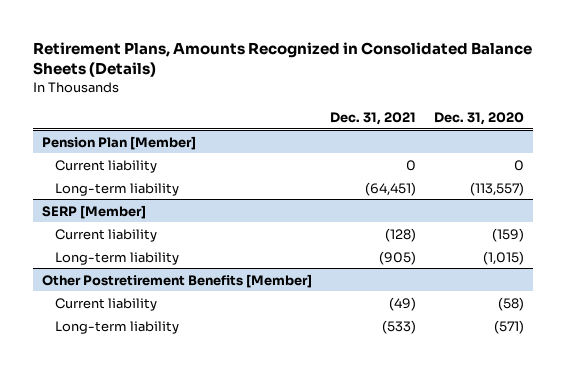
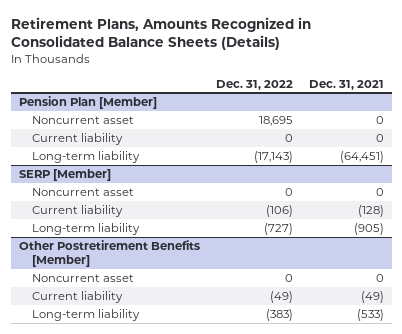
- | Dec. 31, 2021 | Dec. 31, 2020
+ | Dec. 31, 2022 | Dec. 31, 2021
@ Pension Plan [Member]
+ Noncurrent asset | 18,695 | 0
@ SERP [Member]
+ Noncurrent asset | 0 | 0
@ Other Postretirement Benefits [Member]
+ Noncurrent asset | 0 | 0

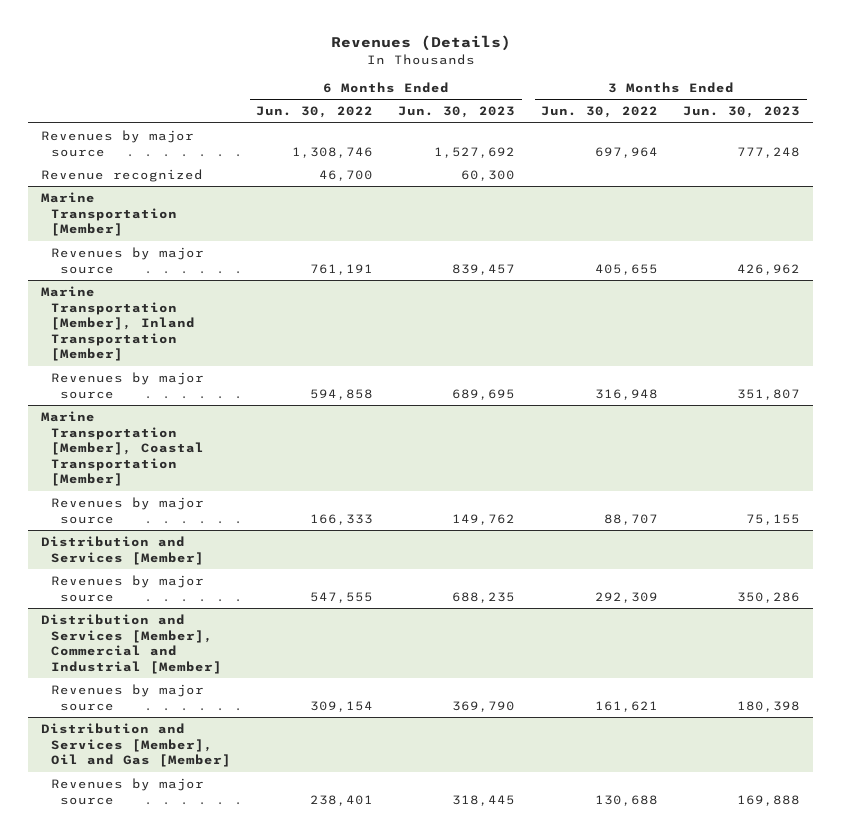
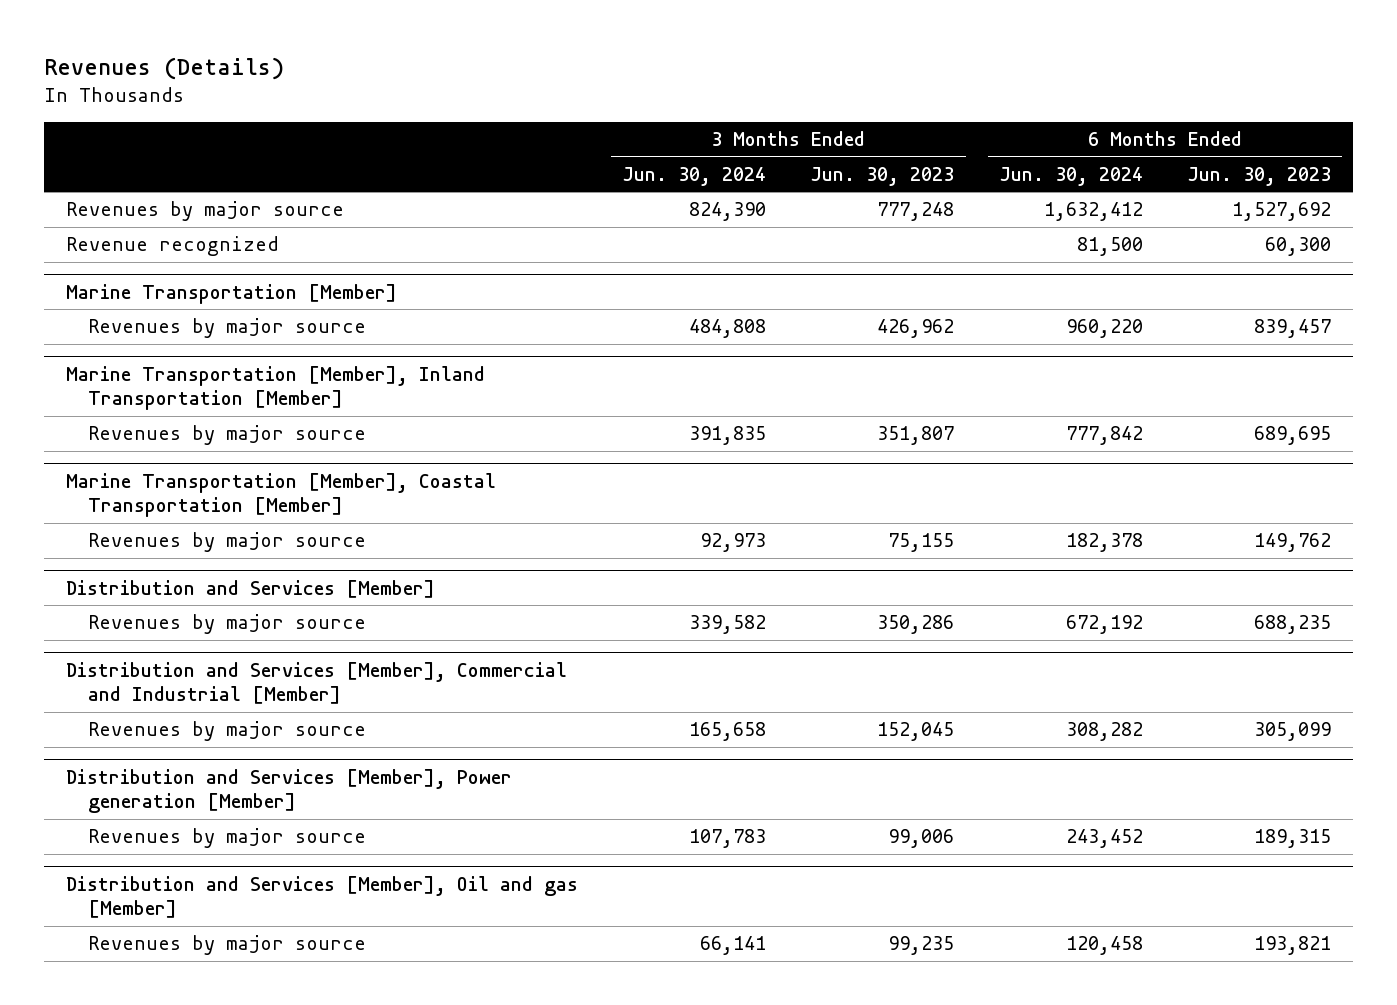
- | 6 Months Ended Jun. 30, 2022 | 6 Months Ended Jun. 30, 2023 | 3 Months Ended Jun. 30, 2022 | 3 Months Ended Jun. 30, 2023
+ | 3 Months Ended Jun. 30, 2024 | 3 Months Ended Jun. 30, 2023 | 6 Months Ended Jun. 30, 2024 | 6 Months Ended Jun. 30, 2023
@ Distribution and Services [Member], Commercial and Industrial [Member]
- Revenues by major source | 309,154 | 369,790 | 161,621 | 180,398
- Distribution and Services [Member], Oil and Gas [Member]
- Revenues by major source | 238,401 | 318,445 | 130,688 | 169,888
@ Distribution and Services [Member], Commercial and Industrial [Member]
+ Revenues by major source | 165,658 | 152,045 | 308,282 | 305,099
+ Distribution and Services [Member], Power generation [Member]
+ Revenues by major source | 107,783 | 99,006 | 243,452 | 189,315
+ Distribution and Services [Member], Oil and gas [Member]
+ Revenues by major source | 66,141 | 99,235 | 120,458 | 193,821

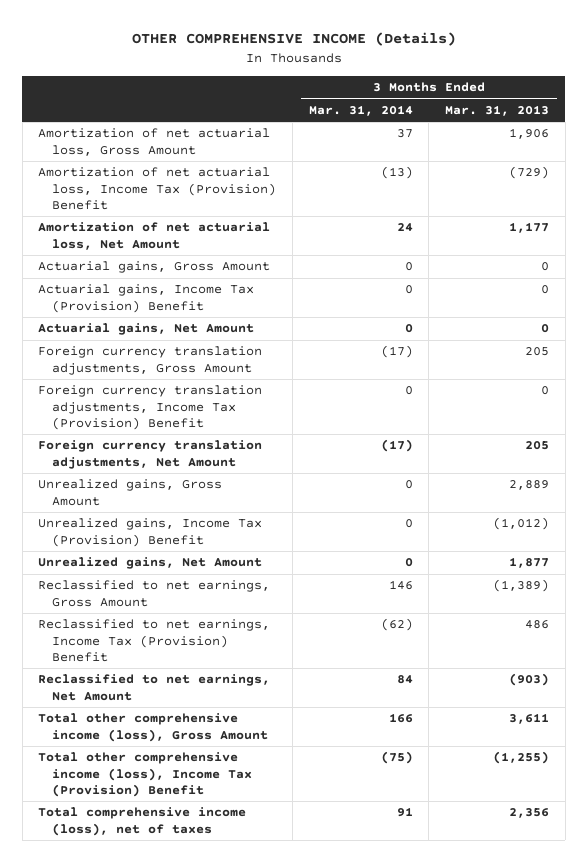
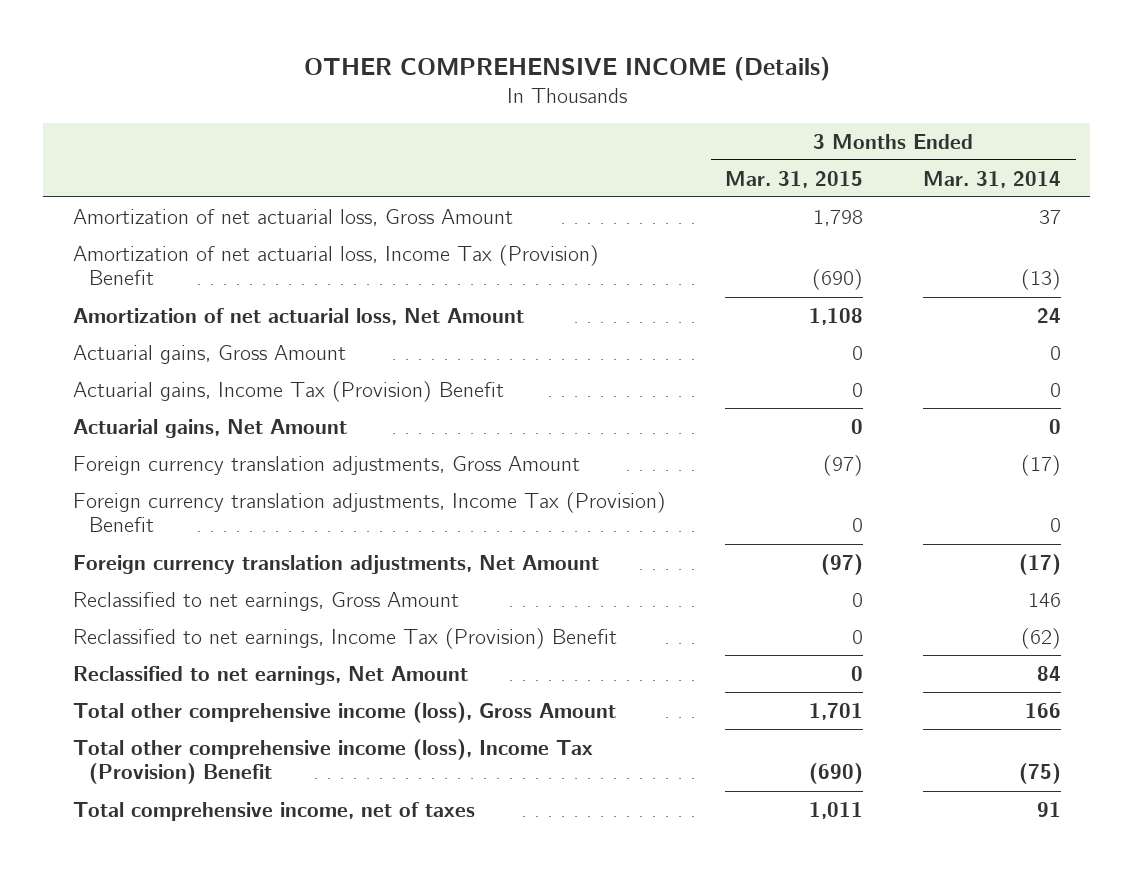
- | 3 Months Ended Mar. 31, 2014 | 3 Months Ended Mar. 31, 2013
+ | 3 Months Ended Mar. 31, 2015 | 3 Months Ended Mar. 31, 2014
- Unrealized gains, Gross Amount | 0 | 2,889
- Unrealized gains, Income Tax (Provision) Benefit | 0 | (1,012)
- Unrealized gains, Net Amount | 0 | 1,877
- Total comprehensive income (loss), net of taxes | 91 | 2,356
+ Total comprehensive income, net of taxes | 1,011 | 91

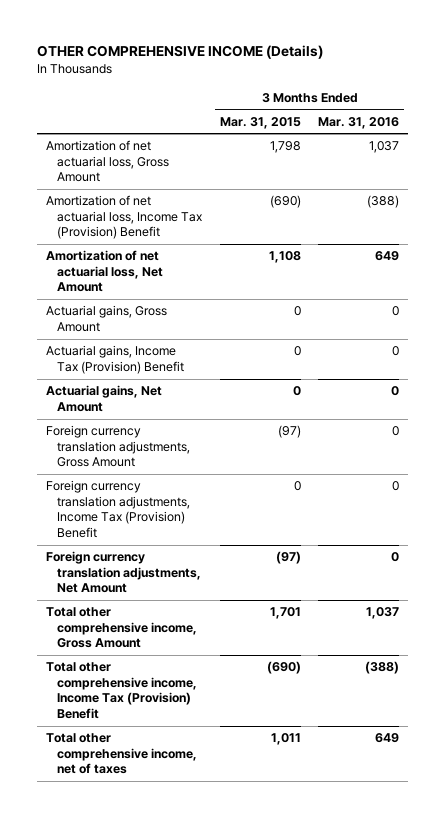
- | 3 Months Ended Mar. 31, 2015 | 3 Months Ended Mar. 31, 2014
+ | 3 Months Ended Mar. 31, 2015 | 3 Months Ended Mar. 31, 2016
- Reclassified to net earnings, Gross Amount | 0 | 146
- Reclassified to net earnings, Income Tax (Provision) Benefit | 0 | (62)
- Reclassified to net earnings, Net Amount | 0 | 84
- Total other comprehensive income (loss), Gross Amount | 1,701 | 166
- Total other comprehensive income (loss), Income Tax (Provision) Benefit | (690) | (75)
- Total comprehensive income, net of taxes | 1,011 | 91
+ Total other comprehensive income, Gross Amount | 1,701 | 1,037
+ Total other comprehensive income, Income Tax (Provision) Benefit | (690) | (388)
+ Total other comprehensive income, net of taxes | 1,011 | 649

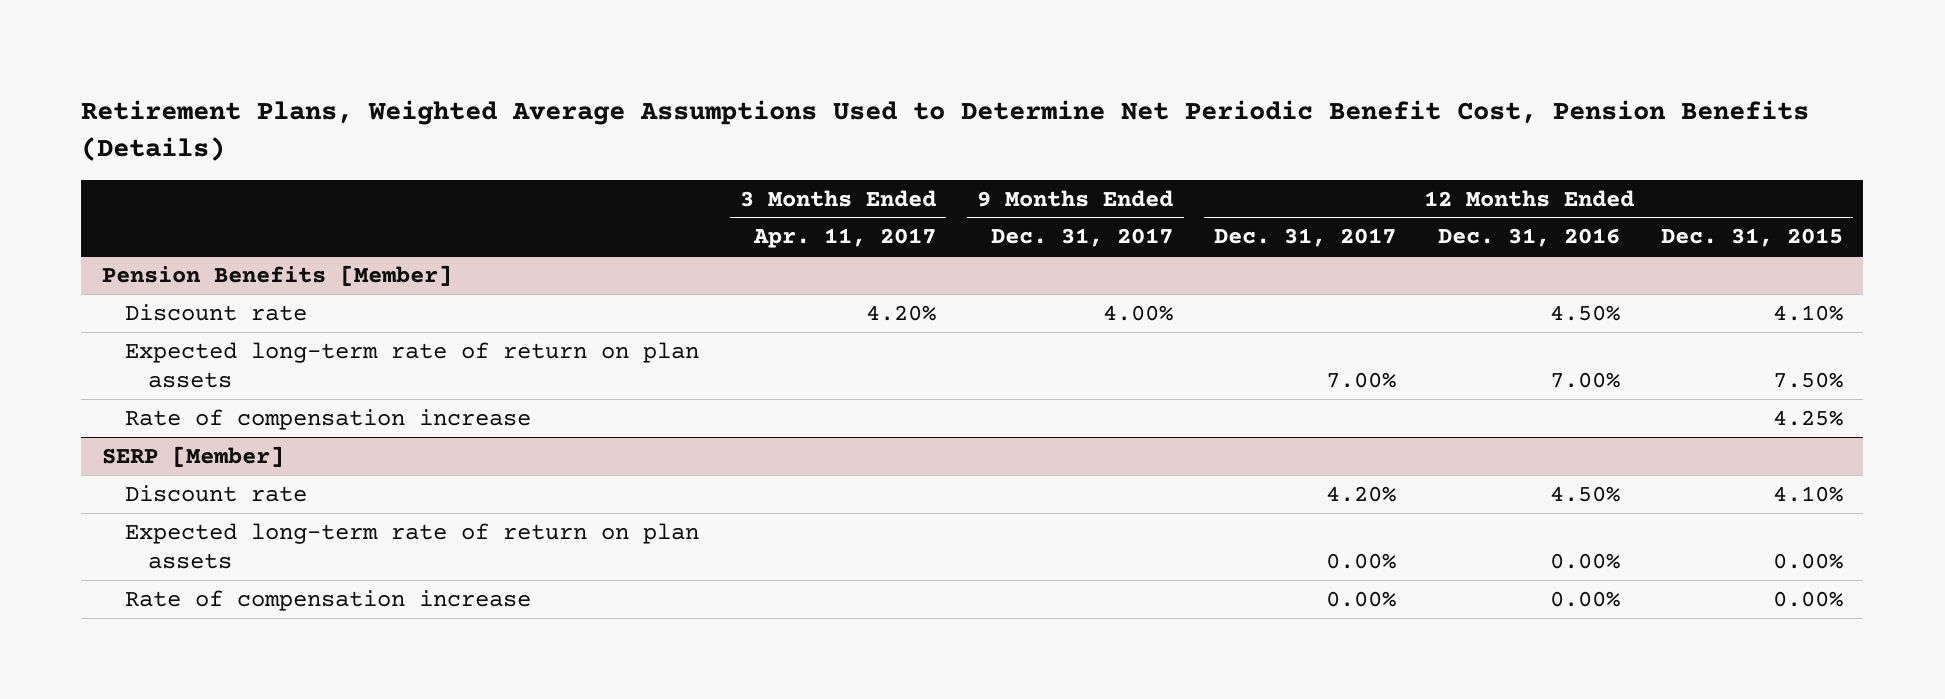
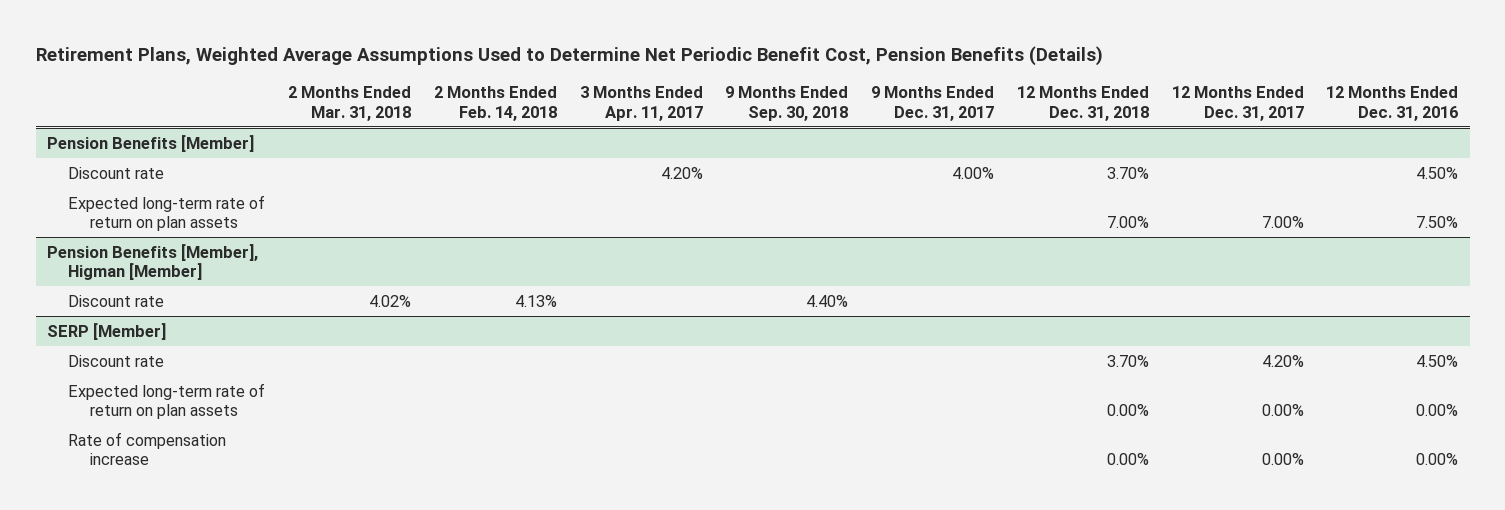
- | 3 Months Ended Apr. 11, 2017 | 9 Months Ended Dec. 31, 2017 | 12 Months Ended Dec. 31, 2017 | 12 Months Ended Dec. 31, 2016 | 12 Months Ended Dec. 31, 2015
+ | 2 Months Ended Mar. 31, 2018 | 2 Months Ended Feb. 14, 2018 | 3 Months Ended Apr. 11, 2017 | 9 Months Ended Sep. 30, 2018 | 9 Months Ended Dec. 31, 2017 | 12 Months Ended Dec. 31, 2018 | 12 Months Ended Dec. 31, 2017 | 12 Months Ended Dec. 31, 2016
@ Pension Benefits [Member]
- Expected long-term rate of return on plan assets | | | 7.00% | 7.00% | 7.50%
- Rate of compensation increase | | | | | 4.25%
+ Expected long-term rate of return on plan assets | | | | | | 7.00% | 7.00% | 7.50%
+ Pension Benefits [Member], Higman [Member]
+ Discount rate | 4.02% | 4.13% | | 4.40% | | | |

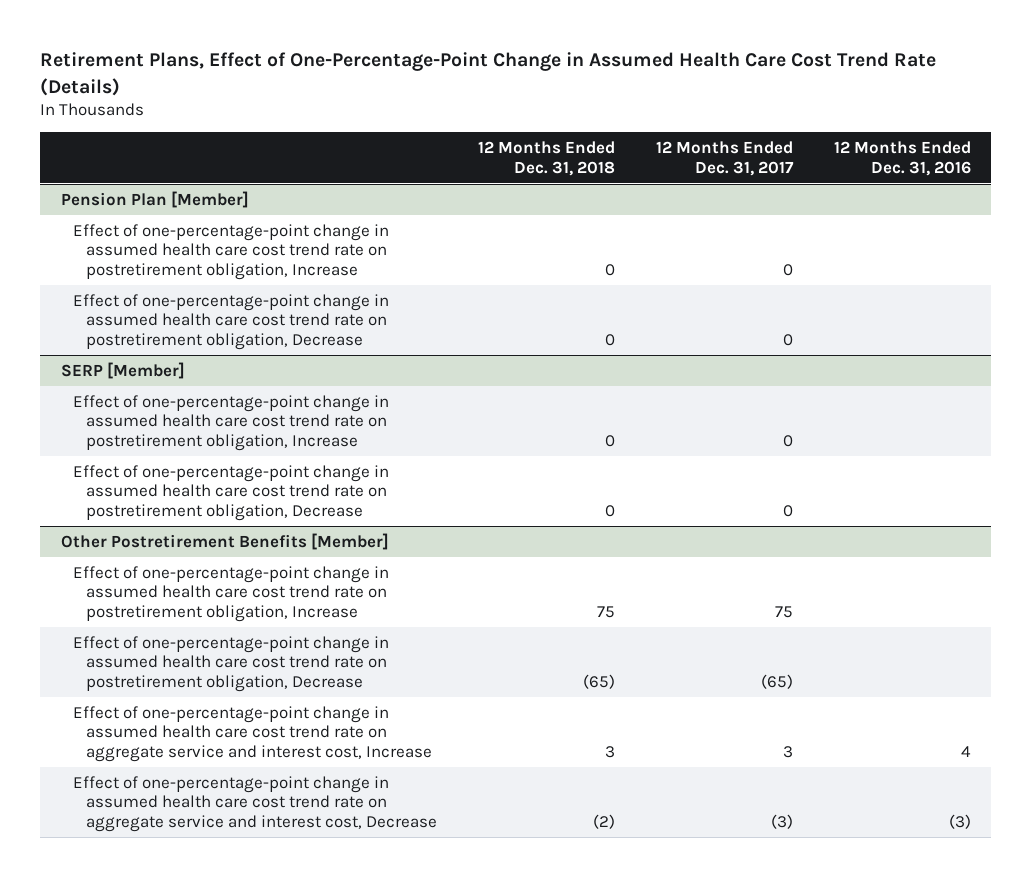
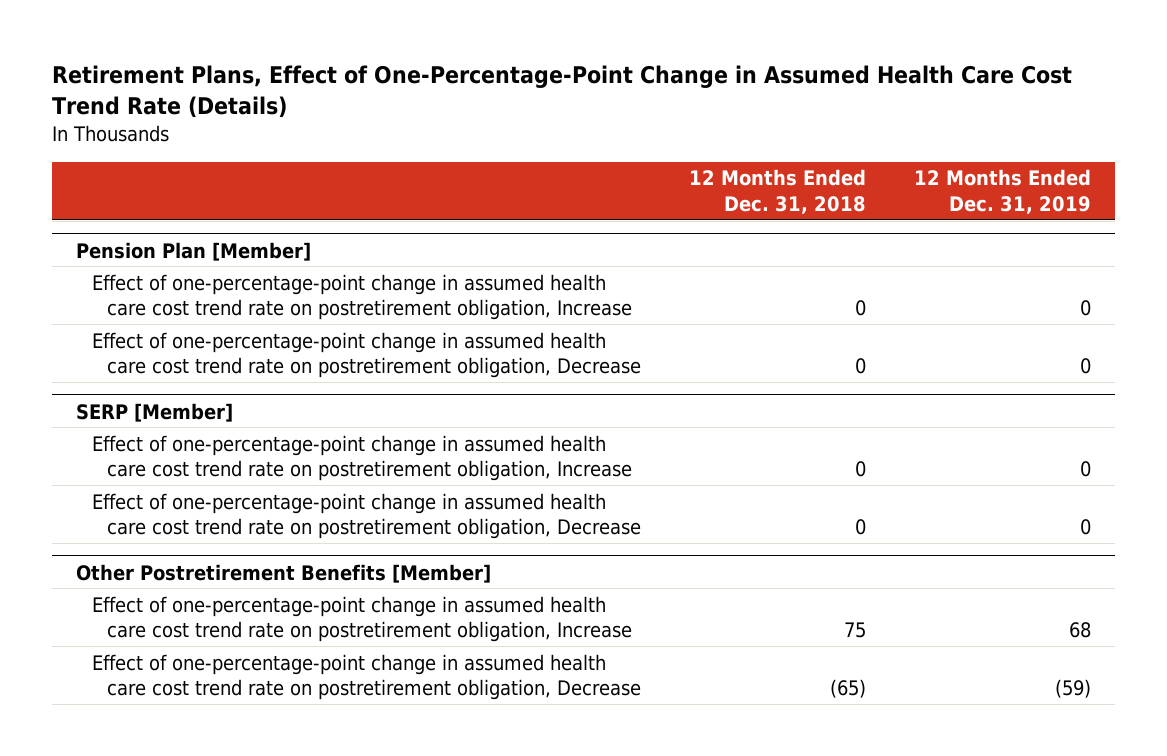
- | 12 Months Ended Dec. 31, 2018 | 12 Months Ended Dec. 31, 2017 | 12 Months Ended Dec. 31, 2016
+ | 12 Months Ended Dec. 31, 2018 | 12 Months Ended Dec. 31, 2019
@ Other Postretirement Benefits [Member]
- Effect of one-percentage-point change in assumed health care cost trend rate on aggregate service and interest cost, Increase | 3 | 3 | 4
- Effect of one-percentage-point change in assumed health care cost trend rate on aggregate service and interest cost, Decrease | (2) | (3) | (3)

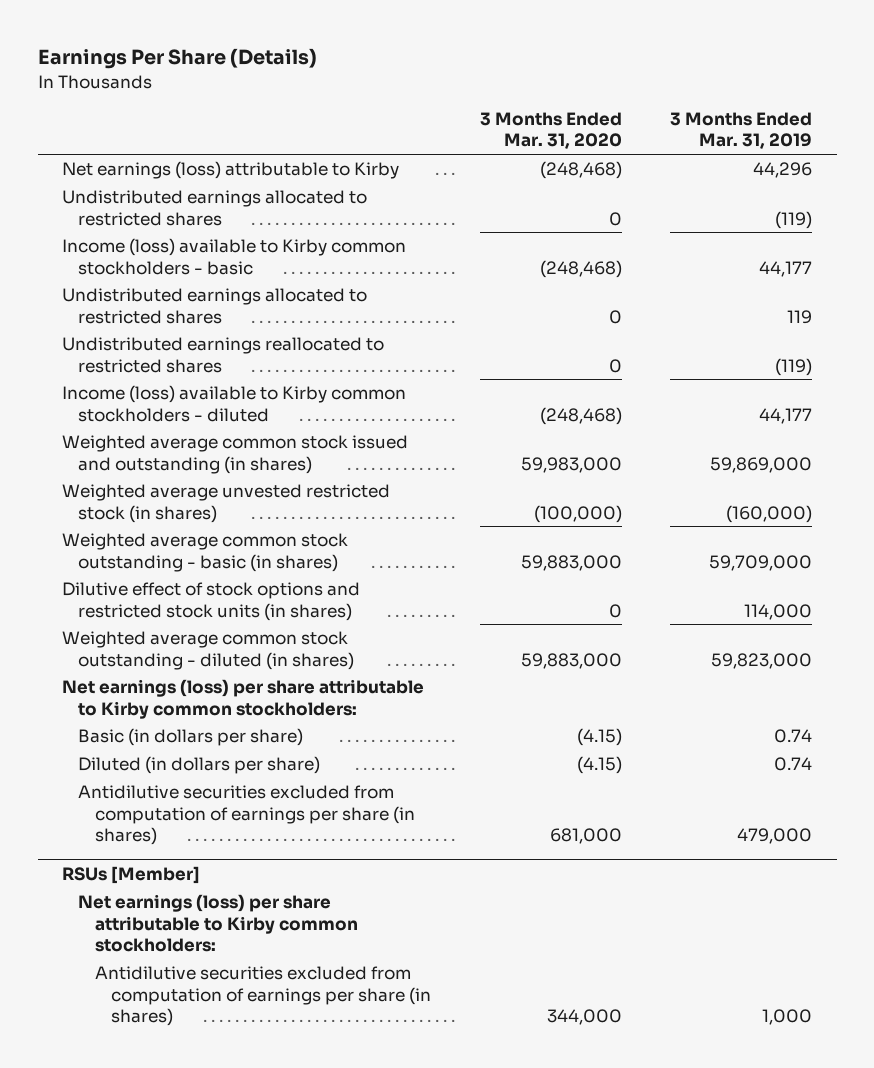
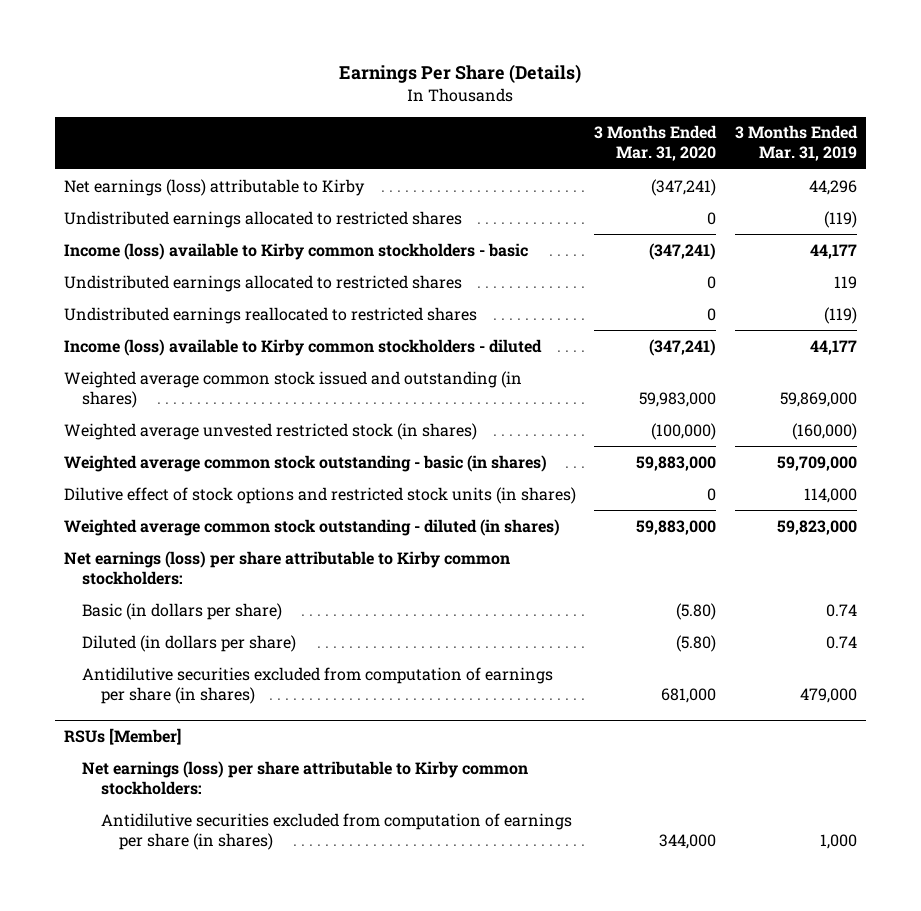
- Net earnings (loss) attributable to Kirby | (248,468) | 44,296
+ Net earnings (loss) attributable to Kirby | (347,241) | 44,296
- Income (loss) available to Kirby common stockholders - basic | (248,468) | 44,177
+ Income (loss) available to Kirby common stockholders - basic | (347,241) | 44,177
- Income (loss) available to Kirby common stockholders - diluted | (248,468) | 44,177
+ Income (loss) available to Kirby common stockholders - diluted | (347,241) | 44,177
- Basic (in dollars per share) | (4.15) | 0.74
- Diluted (in dollars per share) | (4.15) | 0.74
+ Basic (in dollars per share) | (5.80) | 0.74
+ Diluted (in dollars per share) | (5.80) | 0.74

